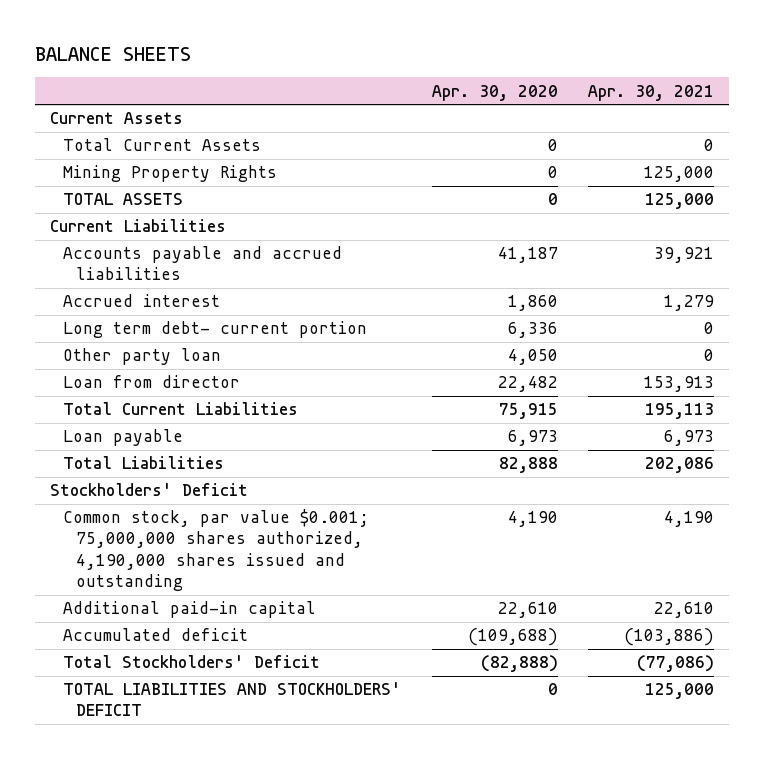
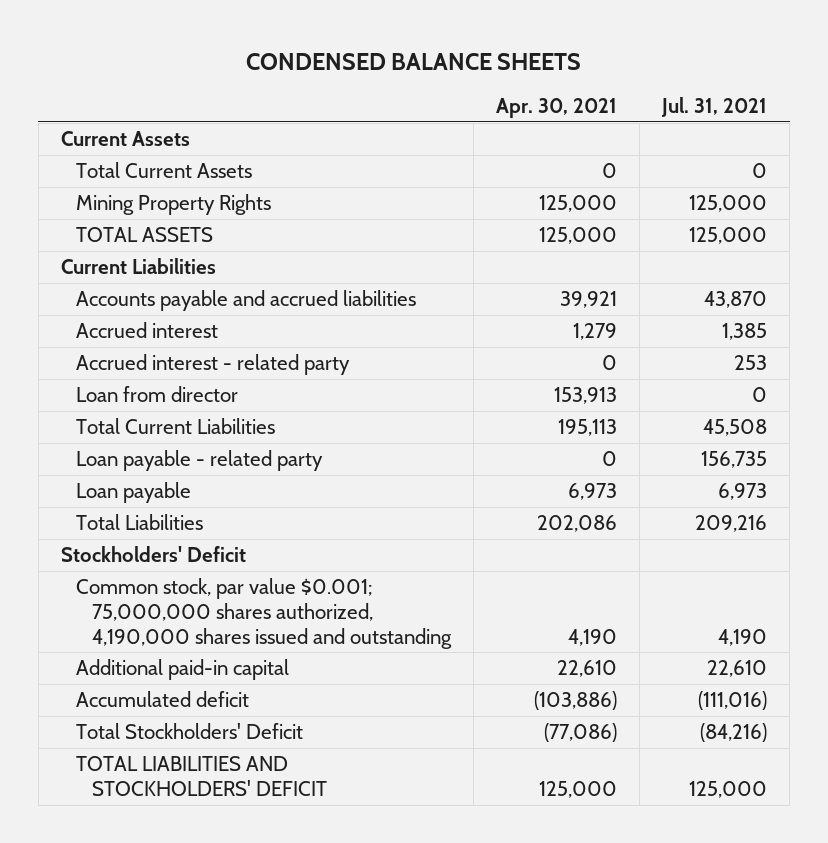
- BALANCE SHEETS
+ CONDENSED BALANCE SHEETS
- | Apr. 30, 2020 | Apr. 30, 2021
+ | Apr. 30, 2021 | Jul. 31, 2021
- Long term debt- current portion | 6,336 | 0
- Other party loan | 4,050 | 0
+ Accrued interest - related party | 0 | 253
+ Loan payable - related party | 0 | 156,735

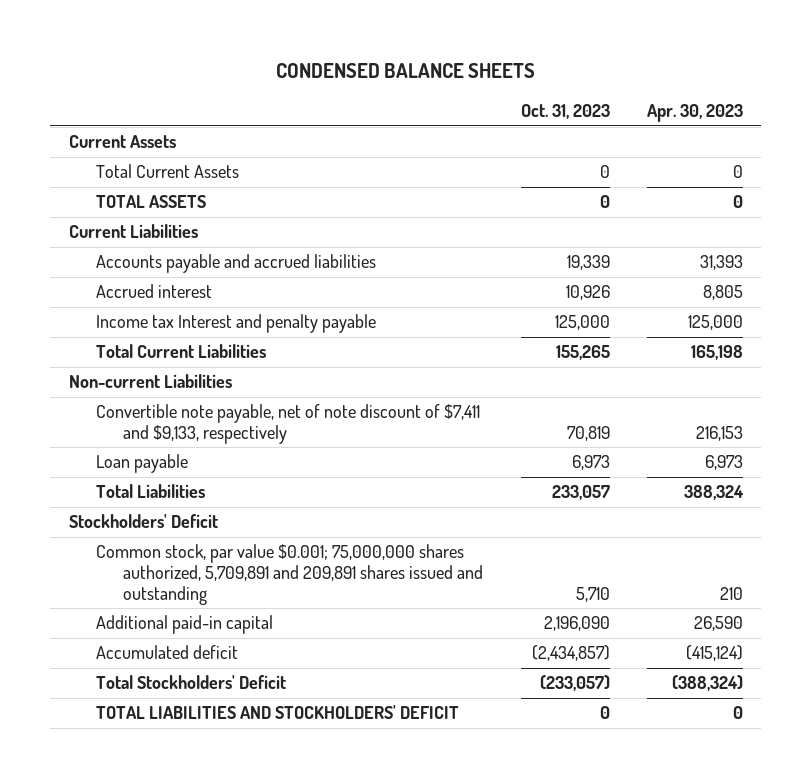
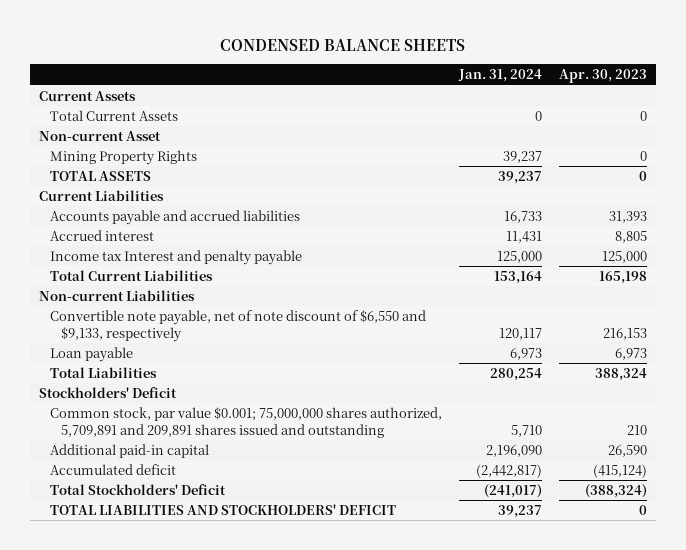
- | Oct. 31, 2023 | Apr. 30, 2023
+ | Jan. 31, 2024 | Apr. 30, 2023
+ Non-current Asset
+ Mining Property Rights | 39,237 | 0
- Convertible note payable, net of note discount of $7,411 and $9,133, respectively | 70,819 | 216,153
+ Convertible note payable, net of note discount of $6,550 and $9,133, respectively | 120,117 | 216,153

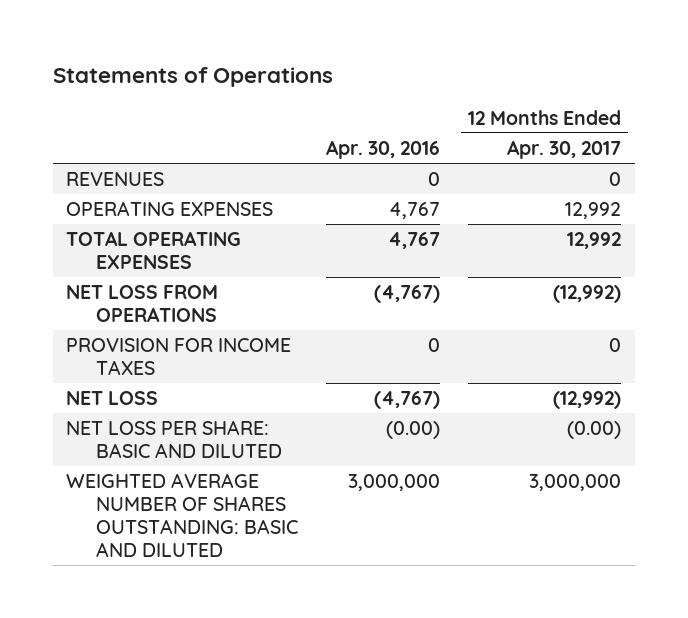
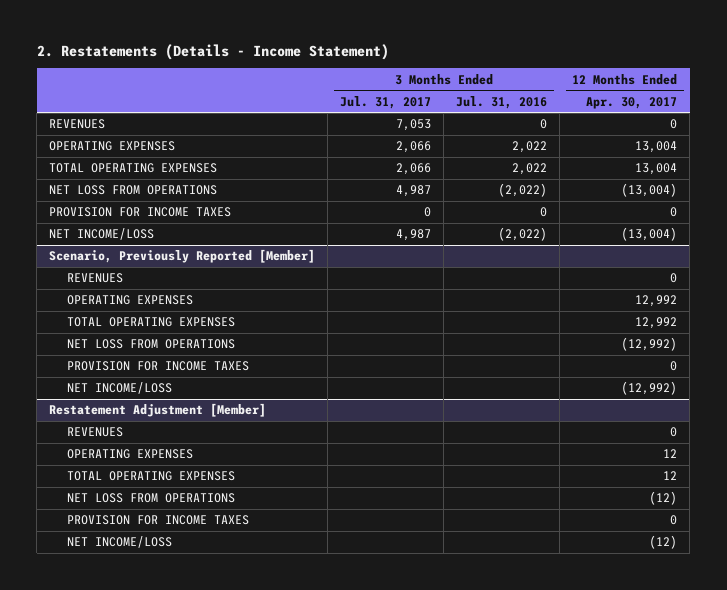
- Statements of Operations
+ 2. Restatements (Details - Income Statement)
- | Apr. 30, 2016 | 12 Months Ended Apr. 30, 2017
+ | 3 Months Ended Jul. 31, 2017 | 3 Months Ended Jul. 31, 2016 | 12 Months Ended Apr. 30, 2017
+ OPERATING EXPENSES | 2,066 | 2,022 | 13,004
+ TOTAL OPERATING EXPENSES | 2,066 | 2,022 | 13,004
+ NET LOSS FROM OPERATIONS | 4,987 | (2,022) | (13,004)
+ PROVISION FOR INCOME TAXES | 0 | 0 | 0
+ NET INCOME/LOSS | 4,987 | (2,022) | (13,004)
+ Scenario, Previously Reported [Member]
+ REVENUES | | | 0
- NET LOSS | (4,767) | (12,992)
- NET LOSS PER SHARE: BASIC AND DILUTED | (0.00) | (0.00)
- WEIGHTED AVERAGE NUMBER OF SHARES OUTSTANDING: BASIC AND DILUTED | 3,000,000 | 3,000,000
+ NET INCOME/LOSS | | | (12,992)
+ Restatement Adjustment [Member]
+ REVENUES | | | 0
+ OPERATING EXPENSES | | | 12
+ TOTAL OPERATING EXPENSES | | | 12
+ NET LOSS FROM OPERATIONS | | | (12)
+ PROVISION FOR INCOME TAXES | | | 0
+ NET INCOME/LOSS | | | (12)

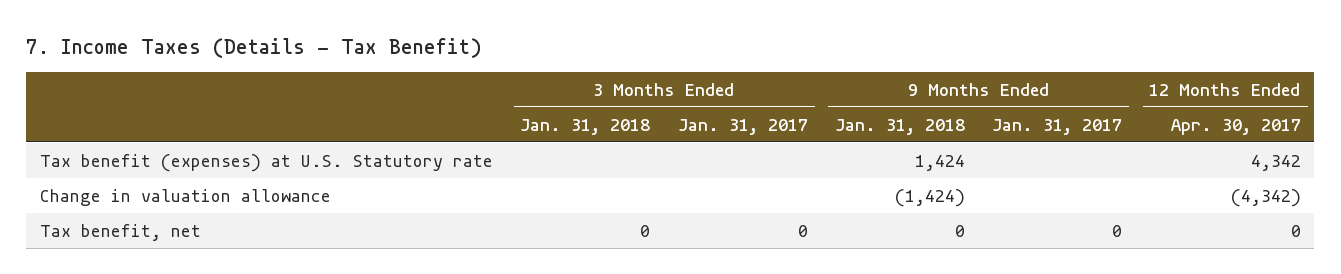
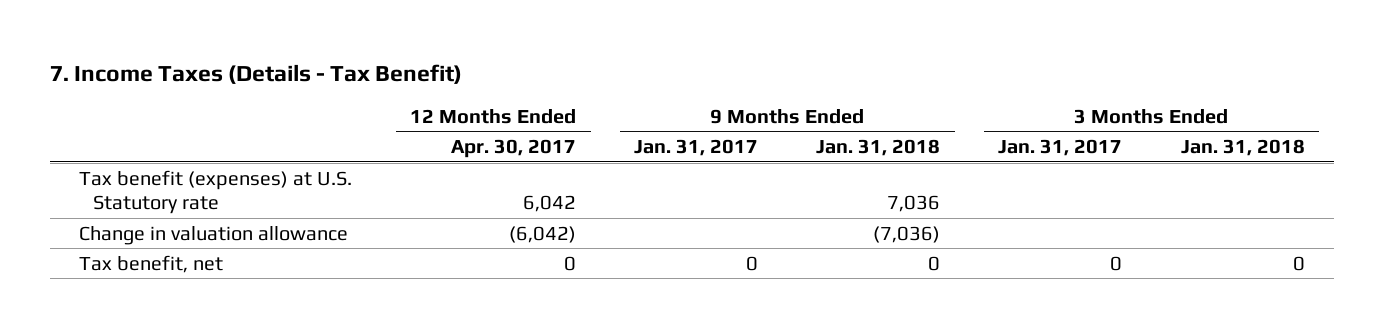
- | 3 Months Ended Jan. 31, 2018 | 3 Months Ended Jan. 31, 2017 | 9 Months Ended Jan. 31, 2018 | 9 Months Ended Jan. 31, 2017 | 12 Months Ended Apr. 30, 2017
+ | 12 Months Ended Apr. 30, 2017 | 9 Months Ended Jan. 31, 2017 | 9 Months Ended Jan. 31, 2018 | 3 Months Ended Jan. 31, 2017 | 3 Months Ended Jan. 31, 2018
- Tax benefit (expenses) at U.S. Statutory rate | | | 1,424 | | 4,342
- Change in valuation allowance | | | (1,424) | | (4,342)
+ Tax benefit (expenses) at U.S. Statutory rate | 6,042 | | 7,036 | |
+ Change in valuation allowance | (6,042) | | (7,036) | |

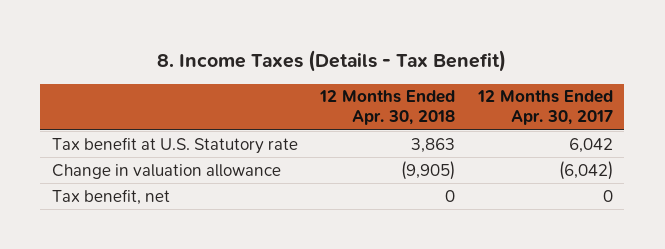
- 7. Income Taxes (Details - Tax Benefit)
+ 8. Income Taxes (Details - Tax Benefit)
- | 12 Months Ended Apr. 30, 2017 | 9 Months Ended Jan. 31, 2017 | 9 Months Ended Jan. 31, 2018 | 3 Months Ended Jan. 31, 2017 | 3 Months Ended Jan. 31, 2018
+ | 12 Months Ended Apr. 30, 2018 | 12 Months Ended Apr. 30, 2017
- Tax benefit (expenses) at U.S. Statutory rate | 6,042 | | 7,036 | |
+ Tax benefit at U.S. Statutory rate | 3,863 | 6,042

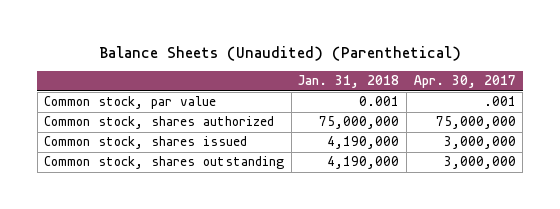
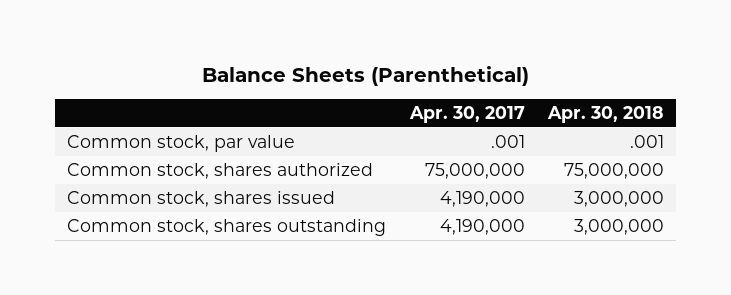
- Balance Sheets (Unaudited) (Parenthetical)
+ Balance Sheets (Parenthetical)
- | Jan. 31, 2018 | Apr. 30, 2017
+ | Apr. 30, 2017 | Apr. 30, 2018
- Common stock, shares issued | 4,190,000 | 3,000,000
- Common stock, shares outstanding | 4,190,000 | 3,000,000
+ Common stock, shares issued | 4,190,000 | 3,000,000
+ Common stock, shares outstanding | 4,190,000 | 3,000,000

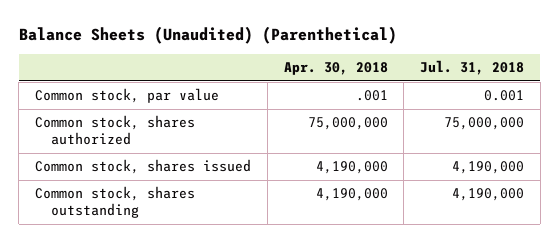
- Balance Sheets (Parenthetical)
+ Balance Sheets (Unaudited) (Parenthetical)
- | Apr. 30, 2017 | Apr. 30, 2018
+ | Apr. 30, 2018 | Jul. 31, 2018
- Common stock, shares issued | 4,190,000 | 3,000,000
- Common stock, shares outstanding | 4,190,000 | 3,000,000
+ Common stock, shares issued | 4,190,000 | 4,190,000
+ Common stock, shares outstanding | 4,190,000 | 4,190,000

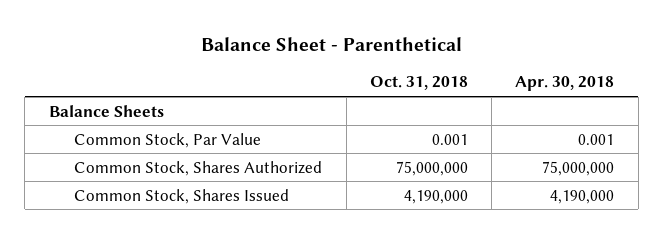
- Balance Sheets (Unaudited) (Parenthetical)
+ Balance Sheet - Parenthetical
- | Apr. 30, 2018 | Jul. 31, 2018
+ | Oct. 31, 2018 | Apr. 30, 2018
- Common stock, par value | .001 | 0.001
- Common stock, shares authorized | 75,000,000 | 75,000,000
- Common stock, shares issued | 4,190,000 | 4,190,000
- Common stock, shares outstanding | 4,190,000 | 4,190,000
+ Balance Sheets
+ Common Stock, Par Value | 0.001 | 0.001
+ Common Stock, Shares Authorized | 75,000,000 | 75,000,000
+ Common Stock, Shares Issued | 4,190,000 | 4,190,000

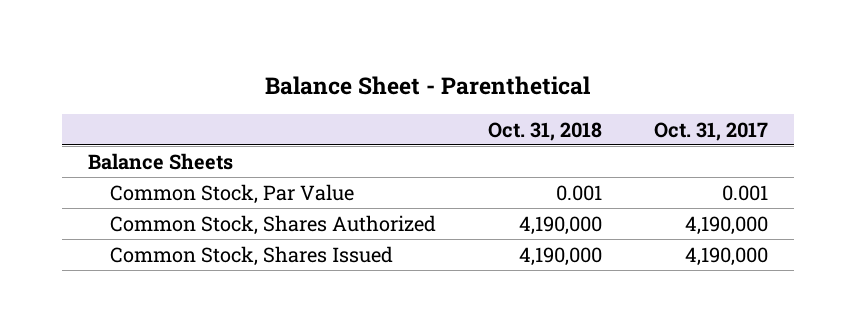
- | Oct. 31, 2018 | Apr. 30, 2018
+ | Oct. 31, 2018 | Oct. 31, 2017
- Common Stock, Shares Authorized | 75,000,000 | 75,000,000
+ Common Stock, Shares Authorized | 4,190,000 | 4,190,000

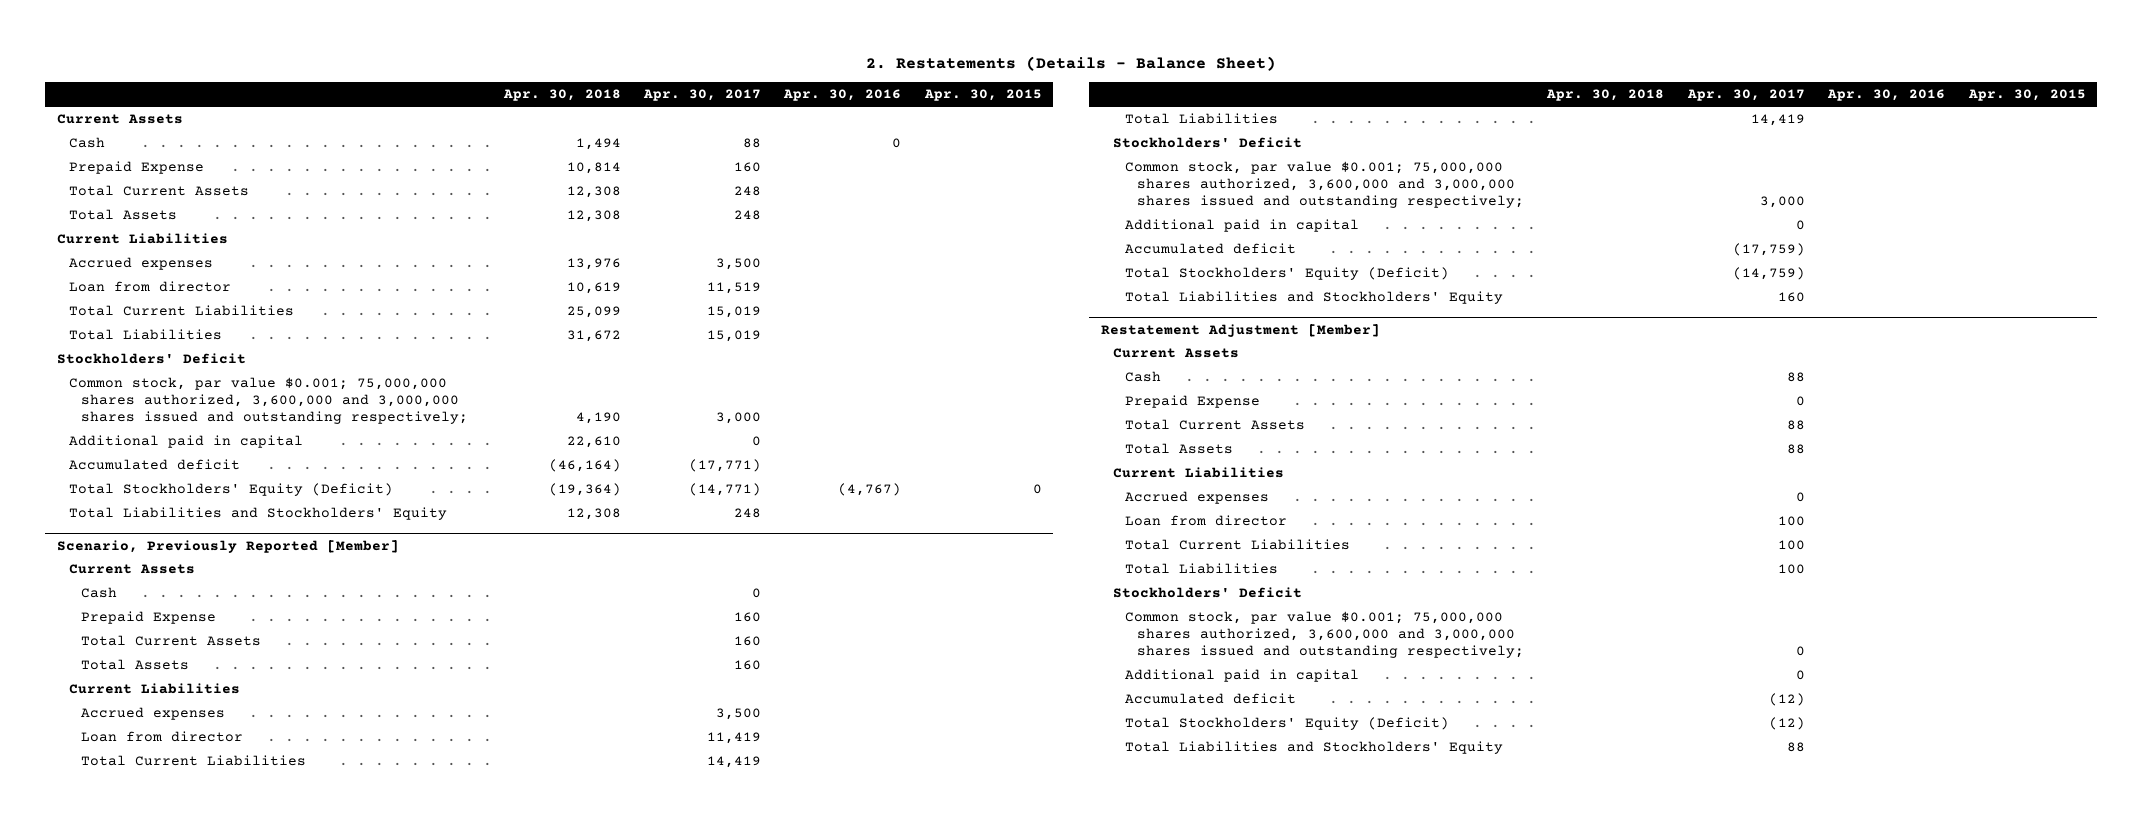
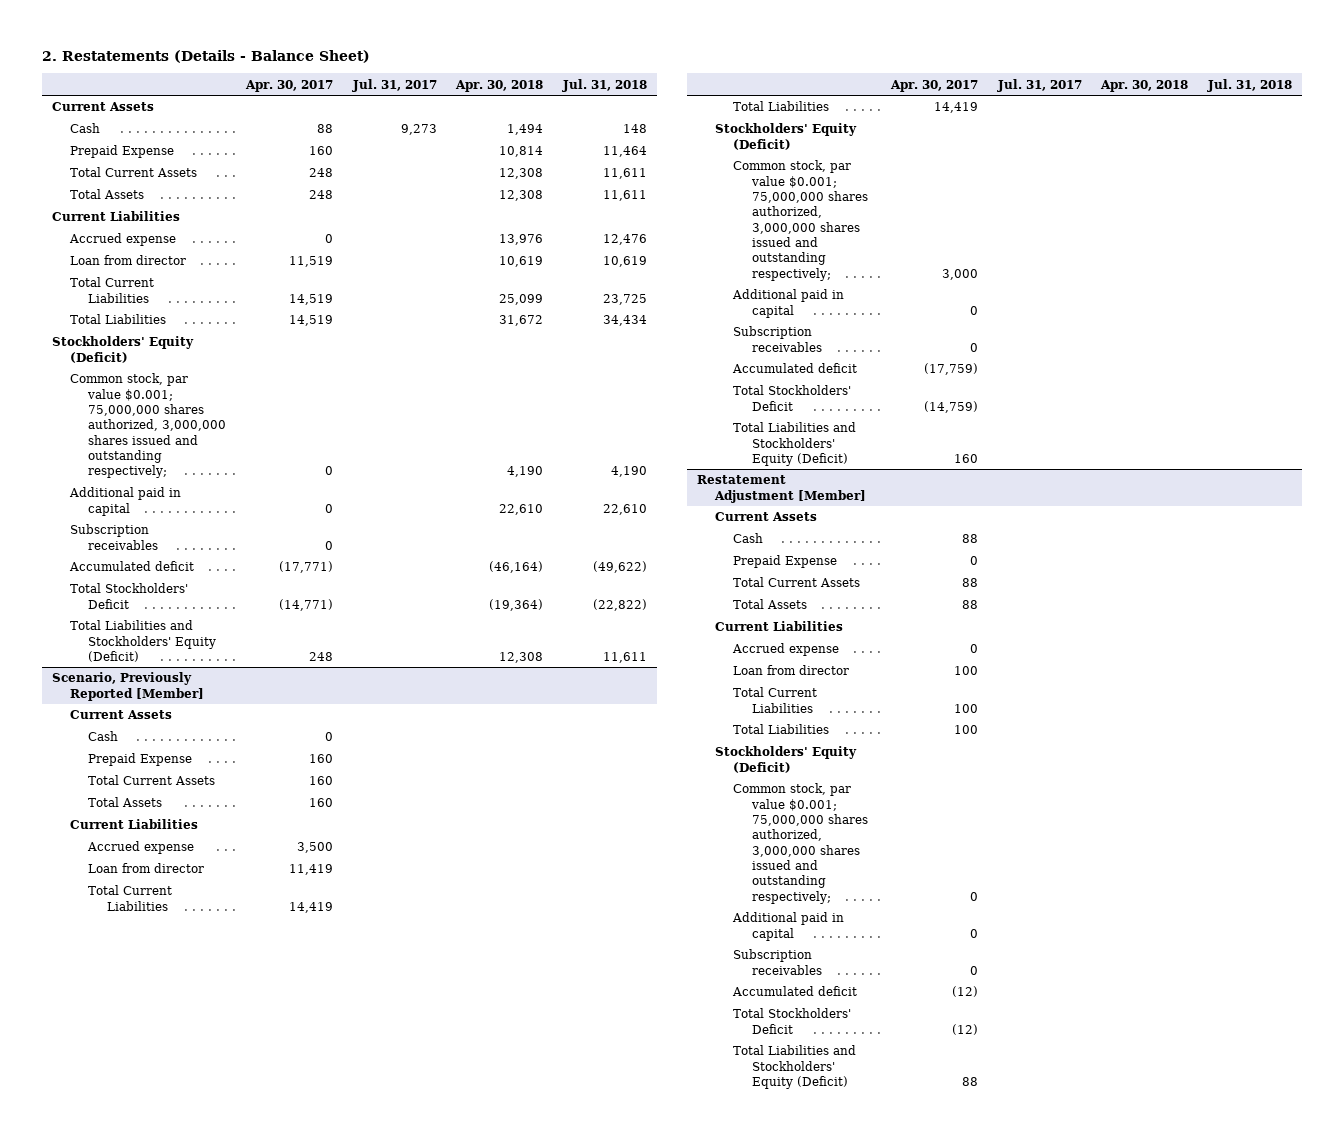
- | Apr. 30, 2018 | Apr. 30, 2017 | Apr. 30, 2016 | Apr. 30, 2015
+ | Apr. 30, 2017 | Jul. 31, 2017 | Apr. 30, 2018 | Jul. 31, 2018
- Accrued expenses | 13,976 | 3,500 | |
+ Accrued expense | 0 | | 13,976 | 12,476
- Total Current Liabilities | 25,099 | 15,019 | |
- Total Liabilities | 31,672 | 15,019 | |
- Stockholders' Deficit
- Common stock, par value $0.001; 75,000,000 shares authorized, 3,600,000 and 3,000,000 shares issued and outstanding respectively; | 4,190 | 3,000 | |
+ Total Current Liabilities | 14,519 | | 25,099 | 23,725
+ Total Liabilities | 14,519 | | 31,672 | 34,434
+ Stockholders' Equity (Deficit)
+ Common stock, par value $0.001; 75,000,000 shares authorized, 3,000,000 shares issued and outstanding respectively; | 0 | | 4,190 | 4,190
+ Subscription receivables | 0 | | |
- Total Stockholders' Equity (Deficit) | (19,364) | (14,771) | (4,767) | 0
- Total Liabilities and Stockholders' Equity | 12,308 | 248 | |
+ Total Stockholders' Deficit | (14,771) | | (19,364) | (22,822)
+ Total Liabilities and Stockholders' Equity (Deficit) | 248 | | 12,308 | 11,611
@ Scenario, Previously Reported [Member]
- Accrued expenses | | 3,500 | |
+ Accrued expense | 3,500 | | |
- Stockholders' Deficit
- Common stock, par value $0.001; 75,000,000 shares authorized, 3,600,000 and 3,000,000 shares issued and outstanding respectively; | | 3,000 | |
+ Stockholders' Equity (Deficit)
+ Common stock, par value $0.001; 75,000,000 shares authorized, 3,000,000 shares issued and outstanding respectively; | 3,000 | | |
+ Subscription receivables | 0 | | |
- Total Stockholders' Equity (Deficit) | | (14,759) | |
- Total Liabilities and Stockholders' Equity | | 160 | |
+ Total Stockholders' Deficit | (14,759) | | |
+ Total Liabilities and Stockholders' Equity (Deficit) | 160 | | |
@ Restatement Adjustment [Member]
- Accrued expenses | | 0 | |
+ Accrued expense | 0 | | |
- Stockholders' Deficit
- Common stock, par value $0.001; 75,000,000 shares authorized, 3,600,000 and 3,000,000 shares issued and outstanding respectively; | | 0 | |
+ Stockholders' Equity (Deficit)
+ Common stock, par value $0.001; 75,000,000 shares authorized, 3,000,000 shares issued and outstanding respectively; | 0 | | |
+ Subscription receivables | 0 | | |
- Total Stockholders' Equity (Deficit) | | (12) | |
- Total Liabilities and Stockholders' Equity | | 88 | |
+ Total Stockholders' Deficit | (12) | | |
+ Total Liabilities and Stockholders' Equity (Deficit) | 88 | | |

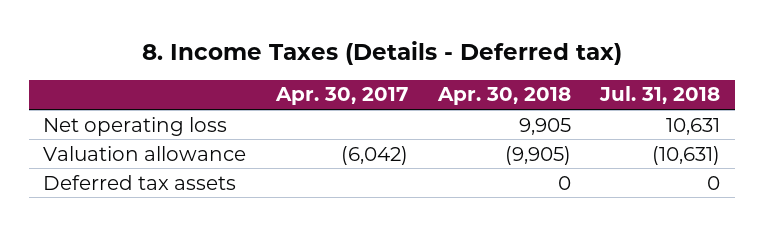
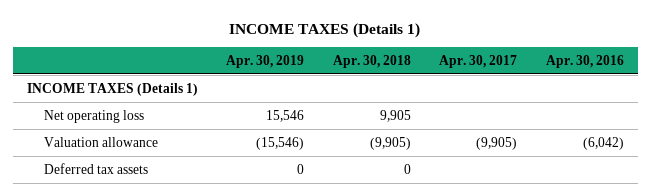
- 8. Income Taxes (Details - Deferred tax)
+ INCOME TAXES (Details 1)
- | Apr. 30, 2017 | Apr. 30, 2018 | Jul. 31, 2018
+ | Apr. 30, 2019 | Apr. 30, 2018 | Apr. 30, 2017 | Apr. 30, 2016
+ INCOME TAXES (Details 1)
- Valuation allowance | (6,042) | (9,905) | (10,631)
+ Valuation allowance | (15,546) | (9,905) | (9,905) | (6,042)

